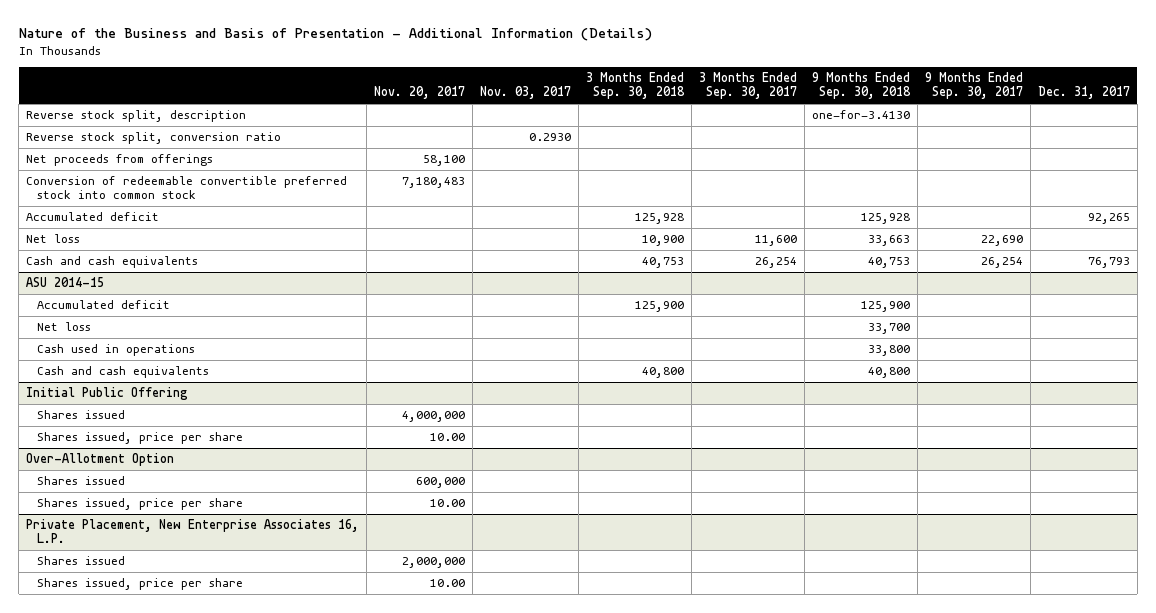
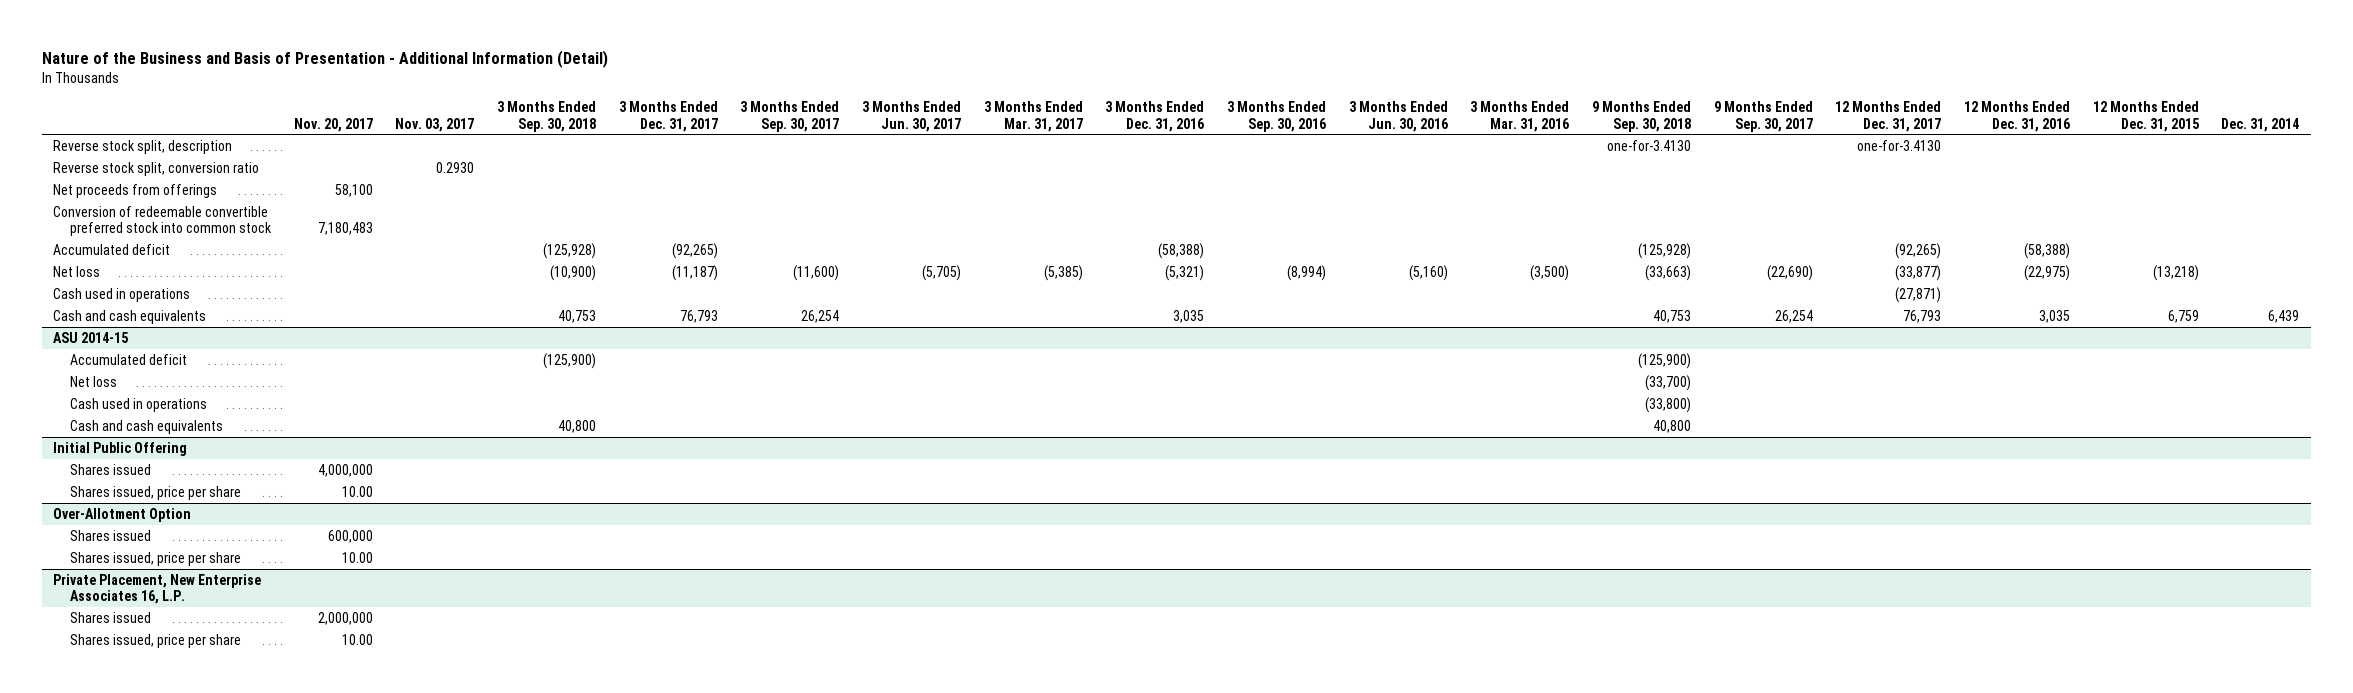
- Nature of the Business and Basis of Presentation - Additional Information (Details)
+ Nature of the Business and Basis of Presentation - Additional Information (Detail)
- | Nov. 20, 2017 | Nov. 03, 2017 | 3 Months Ended Sep. 30, 2018 | 3 Months Ended Sep. 30, 2017 | 9 Months Ended Sep. 30, 2018 | 9 Months Ended Sep. 30, 2017 | Dec. 31, 2017
+ | Nov. 20, 2017 | Nov. 03, 2017 | 3 Months Ended Sep. 30, 2018 | 3 Months Ended Dec. 31, 2017 | 3 Months Ended Sep. 30, 2017 | 3 Months Ended Jun. 30, 2017 | 3 Months Ended Mar. 31, 2017 | 3 Months Ended Dec. 31, 2016 | 3 Months Ended Sep. 30, 2016 | 3 Months Ended Jun. 30, 2016 | 3 Months Ended Mar. 31, 2016 | 9 Months Ended Sep. 30, 2018 | 9 Months Ended Sep. 30, 2017 | 12 Months Ended Dec. 31, 2017 | 12 Months Ended Dec. 31, 2016 | 12 Months Ended Dec. 31, 2015 | Dec. 31, 2014
- Accumulated deficit | | | 125,928 | | 125,928 | | 92,265
- Net loss | | | 10,900 | 11,600 | 33,663 | 22,690 |
+ Accumulated deficit | | | (125,928) | (92,265) | | | | (58,388) | | | | (125,928) | | (92,265) | (58,388) | |
+ Net loss | | | (10,900) | (11,187) | (11,600) | (5,705) | (5,385) | (5,321) | (8,994) | (5,160) | (3,500) | (33,663) | (22,690) | (33,877) | (22,975) | (13,218) |
+ Cash used in operations | | | | | | | | | | | | | | (27,871) | | |
@ ASU 2014-15
- Accumulated deficit | | | 125,900 | | 125,900 | |
- Net loss | | | | | 33,700 | |
- Cash used in operations | | | | | 33,800 | |
+ Accumulated deficit | | | (125,900) | | | | | | | | | (125,900) | | | | |
+ Net loss | | | | | | | | | | | | (33,700) | | | | |
+ Cash used in operations | | | | | | | | | | | | (33,800) | | | | |

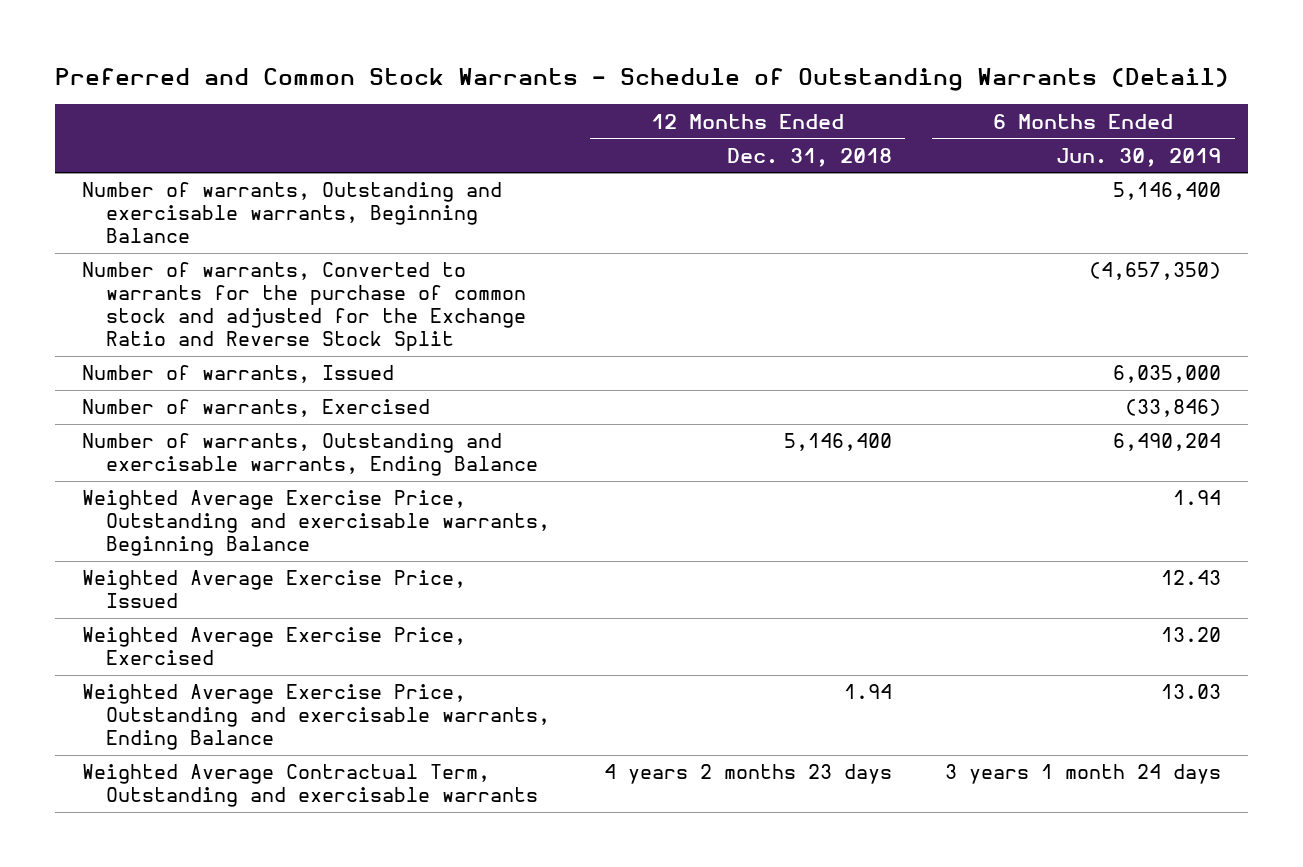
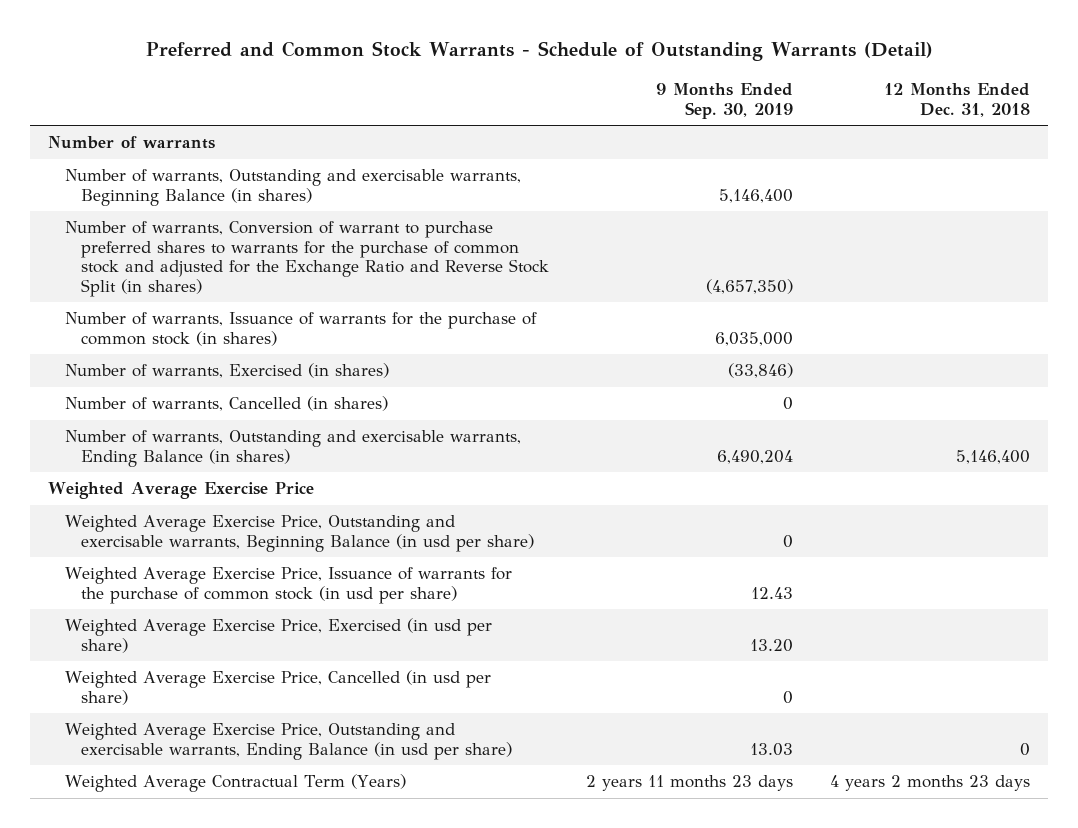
- | 12 Months Ended Dec. 31, 2018 | 6 Months Ended Jun. 30, 2019
+ | 9 Months Ended Sep. 30, 2019 | 12 Months Ended Dec. 31, 2018
- Number of warrants, Outstanding and exercisable warrants, Beginning Balance | | 5,146,400
- Number of warrants, Converted to warrants for the purchase of common stock and adjusted for the Exchange Ratio and Reverse Stock Split | | (4,657,350)
- Number of warrants, Issued | | 6,035,000
- Number of warrants, Exercised | | (33,846)
- Number of warrants, Outstanding and exercisable warrants, Ending Balance | 5,146,400 | 6,490,204
- Weighted Average Exercise Price, Outstanding and exercisable warrants, Beginning Balance | | 1.94
- Weighted Average Exercise Price, Issued | | 12.43
- Weighted Average Exercise Price, Exercised | | 13.20
- Weighted Average Exercise Price, Outstanding and exercisable warrants, Ending Balance | 1.94 | 13.03
- Weighted Average Contractual Term, Outstanding and exercisable warrants | 4 years 2 months 23 days | 3 years 1 month 24 days
+ Number of warrants
+ Number of warrants, Outstanding and exercisable warrants, Beginning Balance (in shares) | 5,146,400 |
+ Number of warrants, Conversion of warrant to purchase preferred shares to warrants for the purchase of common stock and adjusted for the Exchange Ratio and Reverse Stock Split (in shares) | (4,657,350) |
+ Number of warrants, Issuance of warrants for the purchase of common stock (in shares) | 6,035,000 |
+ Number of warrants, Exercised (in shares) | (33,846) |
+ Number of warrants, Cancelled (in shares) | 0 |
+ Number of warrants, Outstanding and exercisable warrants, Ending Balance (in shares) | 6,490,204 | 5,146,400
+ Weighted Average Exercise Price
+ Weighted Average Exercise Price, Outstanding and exercisable warrants, Beginning Balance (in usd per share) | 0 |
+ Weighted Average Exercise Price, Issuance of warrants for the purchase of common stock (in usd per share) | 12.43 |
+ Weighted Average Exercise Price, Exercised (in usd per share) | 13.20 |
+ Weighted Average Exercise Price, Cancelled (in usd per share) | 0 |
+ Weighted Average Exercise Price, Outstanding and exercisable warrants, Ending Balance (in usd per share) | 13.03 | 0
+ Weighted Average Contractual Term (Years) | 2 years 11 months 23 days | 4 years 2 months 23 days

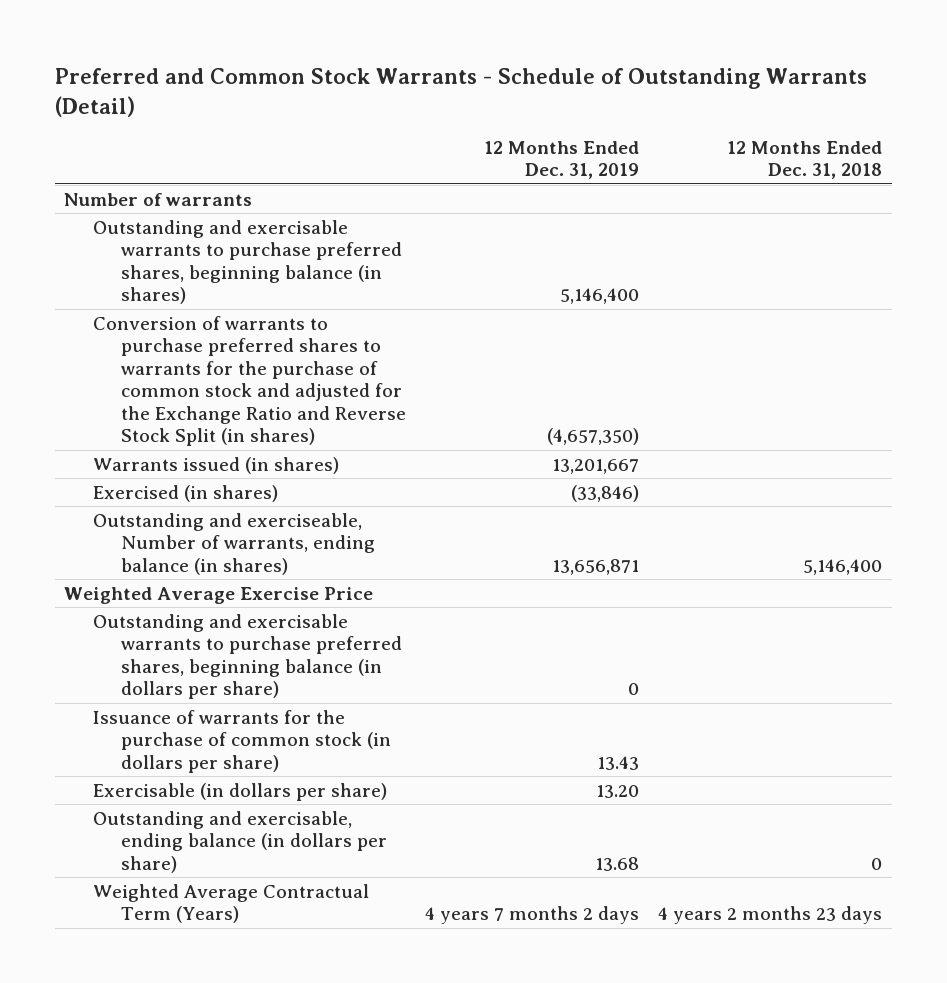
- | 9 Months Ended Sep. 30, 2019 | 12 Months Ended Dec. 31, 2018
+ | 12 Months Ended Dec. 31, 2019 | 12 Months Ended Dec. 31, 2018
- Number of warrants, Outstanding and exercisable warrants, Beginning Balance (in shares) | 5,146,400 |
- Number of warrants, Conversion of warrant to purchase preferred shares to warrants for the purchase of common stock and adjusted for the Exchange Ratio and Reverse Stock Split (in shares) | (4,657,350) |
- Number of warrants, Issuance of warrants for the purchase of common stock (in shares) | 6,035,000 |
- Number of warrants, Exercised (in shares) | (33,846) |
- Number of warrants, Cancelled (in shares) | 0 |
- Number of warrants, Outstanding and exercisable warrants, Ending Balance (in shares) | 6,490,204 | 5,146,400
+ Outstanding and exercisable warrants to purchase preferred shares, beginning balance (in shares) | 5,146,400 |
+ Conversion of warrants to purchase preferred shares to warrants for the purchase of common stock and adjusted for the Exchange Ratio and Reverse Stock Split (in shares) | (4,657,350) |
+ Warrants issued (in shares) | 13,201,667 |
+ Exercised (in shares) | (33,846) |
+ Outstanding and exerciseable, Number of warrants, ending balance (in shares) | 13,656,871 | 5,146,400
- Weighted Average Exercise Price, Outstanding and exercisable warrants, Beginning Balance (in usd per share) | 0 |
- Weighted Average Exercise Price, Issuance of warrants for the purchase of common stock (in usd per share) | 12.43 |
- Weighted Average Exercise Price, Exercised (in usd per share) | 13.20 |
- Weighted Average Exercise Price, Cancelled (in usd per share) | 0 |
- Weighted Average Exercise Price, Outstanding and exercisable warrants, Ending Balance (in usd per share) | 13.03 | 0
+ Outstanding and exercisable warrants to purchase preferred shares, beginning balance (in dollars per share) | 0 |
+ Issuance of warrants for the purchase of common stock (in dollars per share) | 13.43 |
+ Exercisable (in dollars per share) | 13.20 |
+ Outstanding and exercisable, ending balance (in dollars per share) | 13.68 | 0

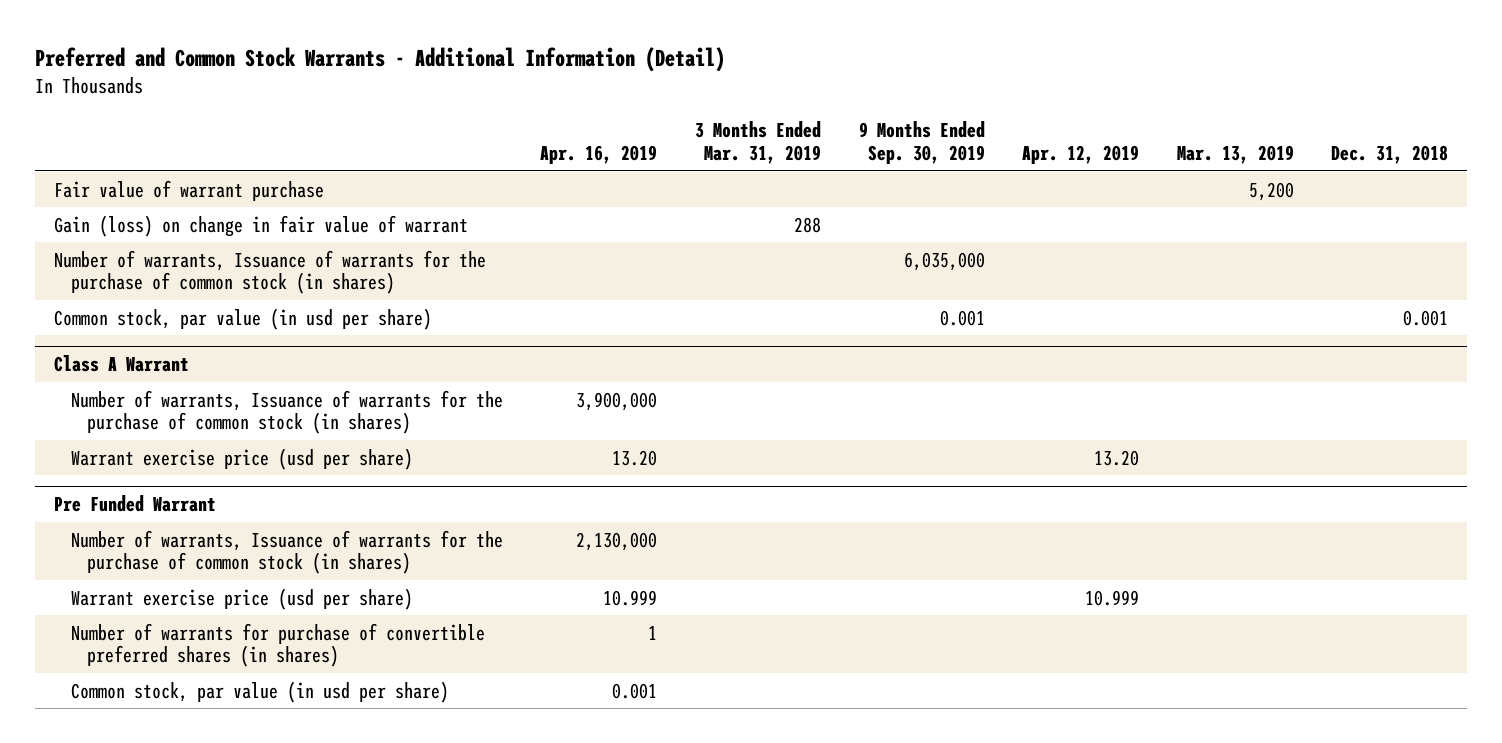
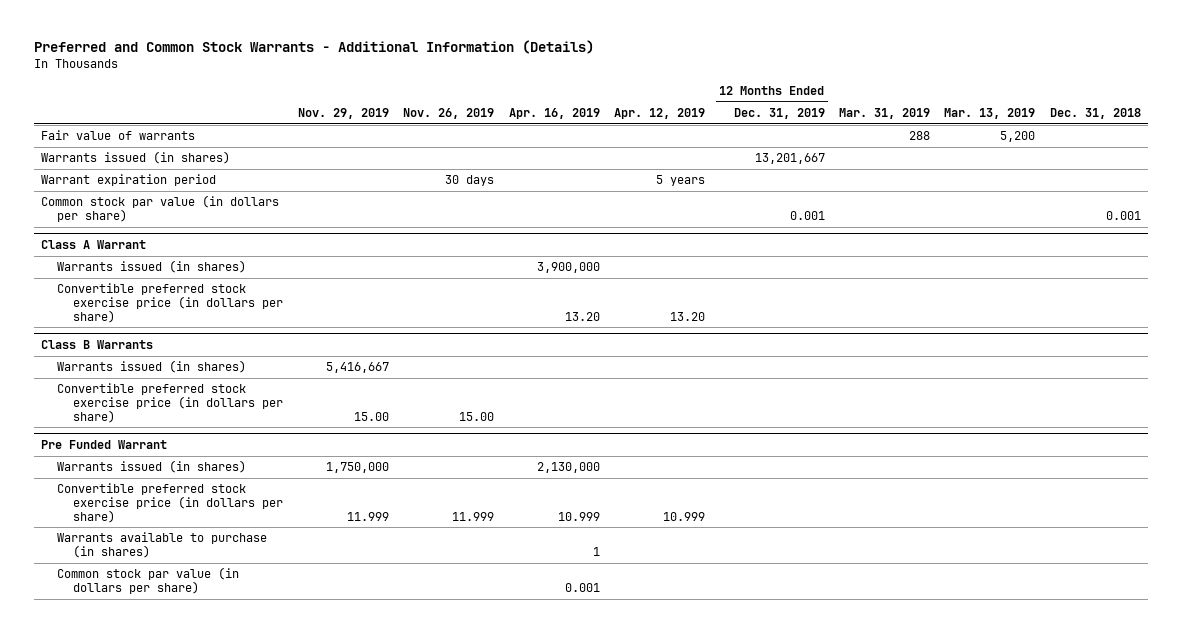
- Preferred and Common Stock Warrants - Additional Information (Detail)
+ Preferred and Common Stock Warrants - Additional Information (Details)
- | Apr. 16, 2019 | 3 Months Ended Mar. 31, 2019 | 9 Months Ended Sep. 30, 2019 | Apr. 12, 2019 | Mar. 13, 2019 | Dec. 31, 2018
+ | Nov. 29, 2019 | Nov. 26, 2019 | Apr. 16, 2019 | Apr. 12, 2019 | 12 Months Ended Dec. 31, 2019 | Mar. 31, 2019 | Mar. 13, 2019 | Dec. 31, 2018
- Fair value of warrant purchase | | | | | 5,200 |
- Gain (loss) on change in fair value of warrant | | 288 | | | |
- Number of warrants, Issuance of warrants for the purchase of common stock (in shares) | | | 6,035,000 | | |
- Common stock, par value (in usd per share) | | | 0.001 | | | 0.001
+ Fair value of warrants | | | | | | 288 | 5,200 |
+ Warrants issued (in shares) | | | | | 13,201,667 | | |
+ Warrant expiration period | | 30 days | | 5 years | | | |
+ Common stock par value (in dollars per share) | | | | | 0.001 | | | 0.001
@ Class A Warrant
- Number of warrants, Issuance of warrants for the purchase of common stock (in shares) | 3,900,000 | | | | |
- Warrant exercise price (usd per share) | 13.20 | | | 13.20 | |
+ Warrants issued (in shares) | | | 3,900,000 | | | | |
+ Convertible preferred stock exercise price (in dollars per share) | | | 13.20 | 13.20 | | | |
+ Class B Warrants
+ Warrants issued (in shares) | 5,416,667 | | | | | | |
+ Convertible preferred stock exercise price (in dollars per share) | 15.00 | 15.00 | | | | | |
@ Pre Funded Warrant
- Number of warrants, Issuance of warrants for the purchase of common stock (in shares) | 2,130,000 | | | | |
- Warrant exercise price (usd per share) | 10.999 | | | 10.999 | |
- Number of warrants for purchase of convertible preferred shares (in shares) | 1 | | | | |
- Common stock, par value (in usd per share) | 0.001 | | | | |
+ Warrants issued (in shares) | 1,750,000 | | 2,130,000 | | | | |
+ Convertible preferred stock exercise price (in dollars per share) | 11.999 | 11.999 | 10.999 | 10.999 | | | |
+ Warrants available to purchase (in shares) | | | 1 | | | | |
+ Common stock par value (in dollars per share) | | | 0.001 | | | | |

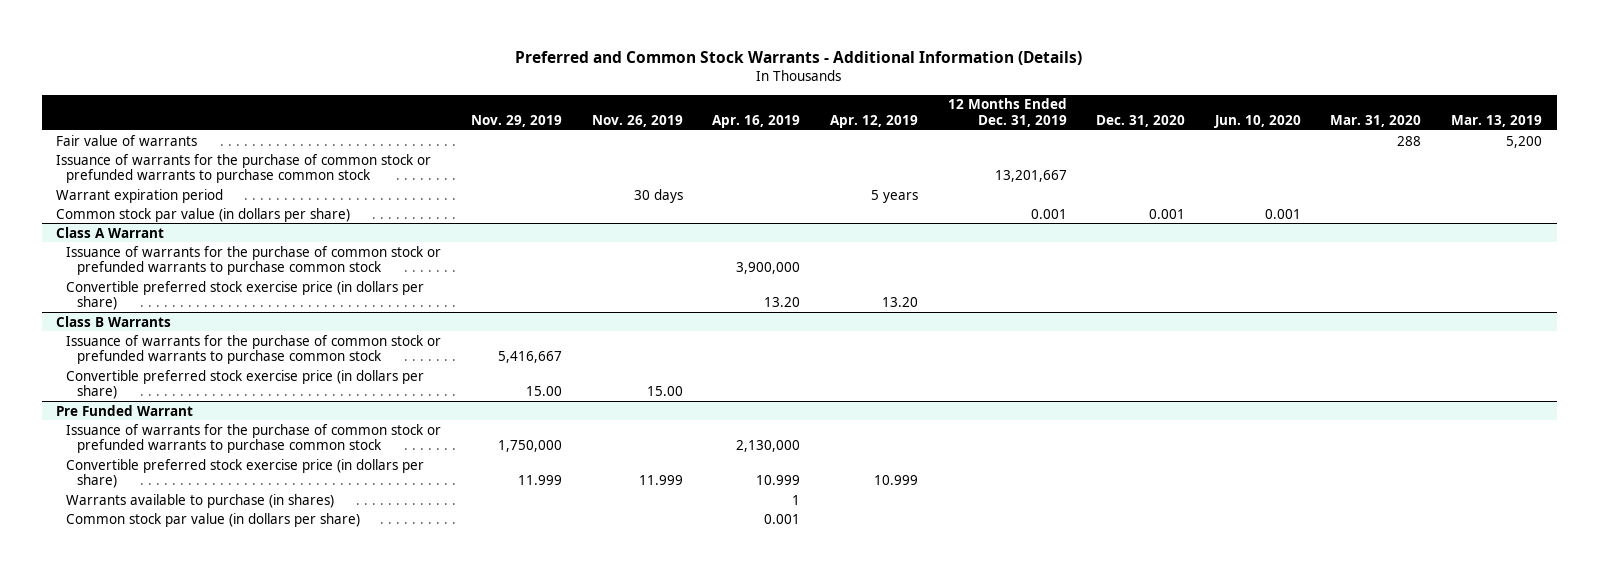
- | Nov. 29, 2019 | Nov. 26, 2019 | Apr. 16, 2019 | Apr. 12, 2019 | 12 Months Ended Dec. 31, 2019 | Mar. 31, 2019 | Mar. 13, 2019 | Dec. 31, 2018
+ | Nov. 29, 2019 | Nov. 26, 2019 | Apr. 16, 2019 | Apr. 12, 2019 | 12 Months Ended Dec. 31, 2019 | Dec. 31, 2020 | Jun. 10, 2020 | Mar. 31, 2020 | Mar. 13, 2019
- Warrants issued (in shares) | | | | | 13,201,667 | | |
+ Issuance of warrants for the purchase of common stock or prefunded warrants to purchase common stock | | | | | 13,201,667 | | | |
@ Class A Warrant
- Warrants issued (in shares) | | | 3,900,000 | | | | |
+ Issuance of warrants for the purchase of common stock or prefunded warrants to purchase common stock | | | 3,900,000 | | | | | |
@ Class B Warrants
- Warrants issued (in shares) | 5,416,667 | | | | | | |
+ Issuance of warrants for the purchase of common stock or prefunded warrants to purchase common stock | 5,416,667 | | | | | | | |
@ Pre Funded Warrant
- Warrants issued (in shares) | 1,750,000 | | 2,130,000 | | | | |
+ Issuance of warrants for the purchase of common stock or prefunded warrants to purchase common stock | 1,750,000 | | 2,130,000 | | | | | |

